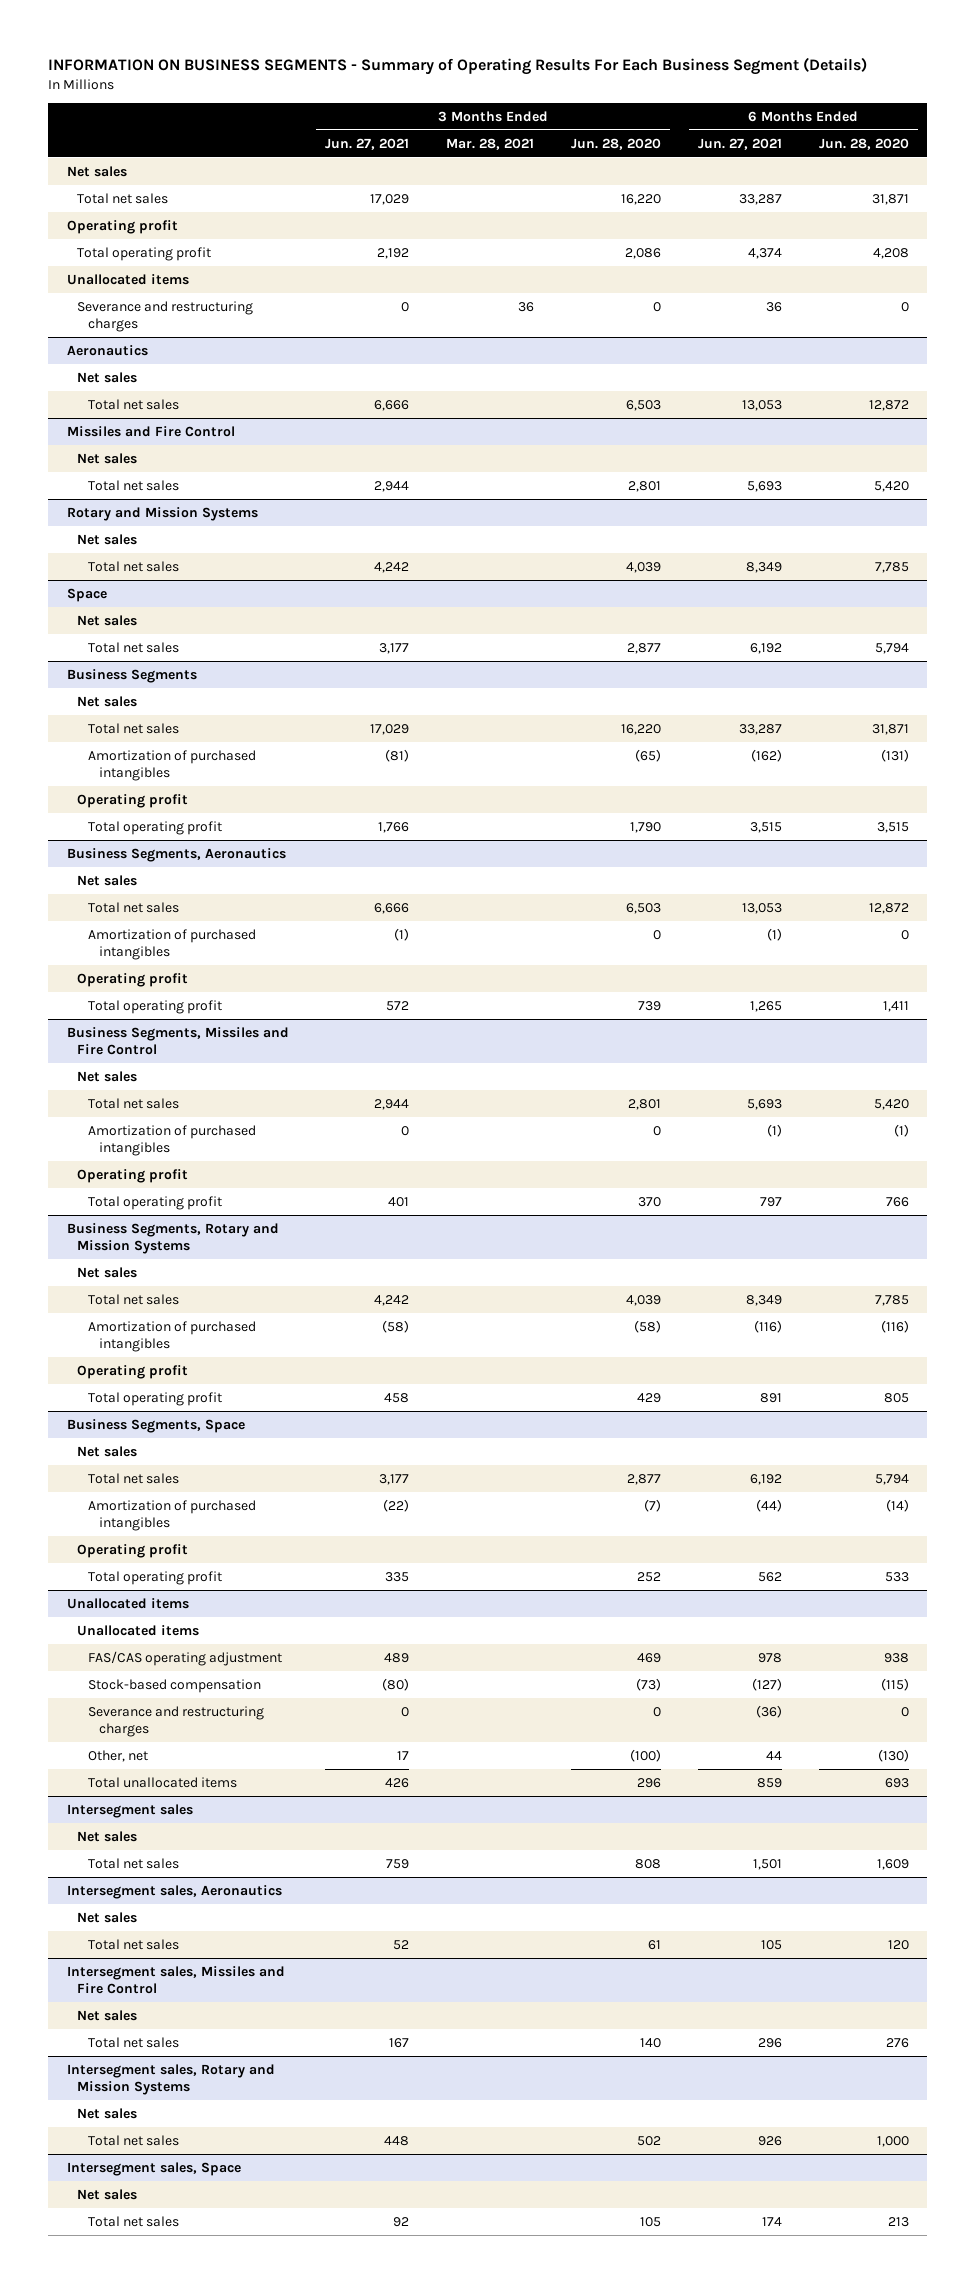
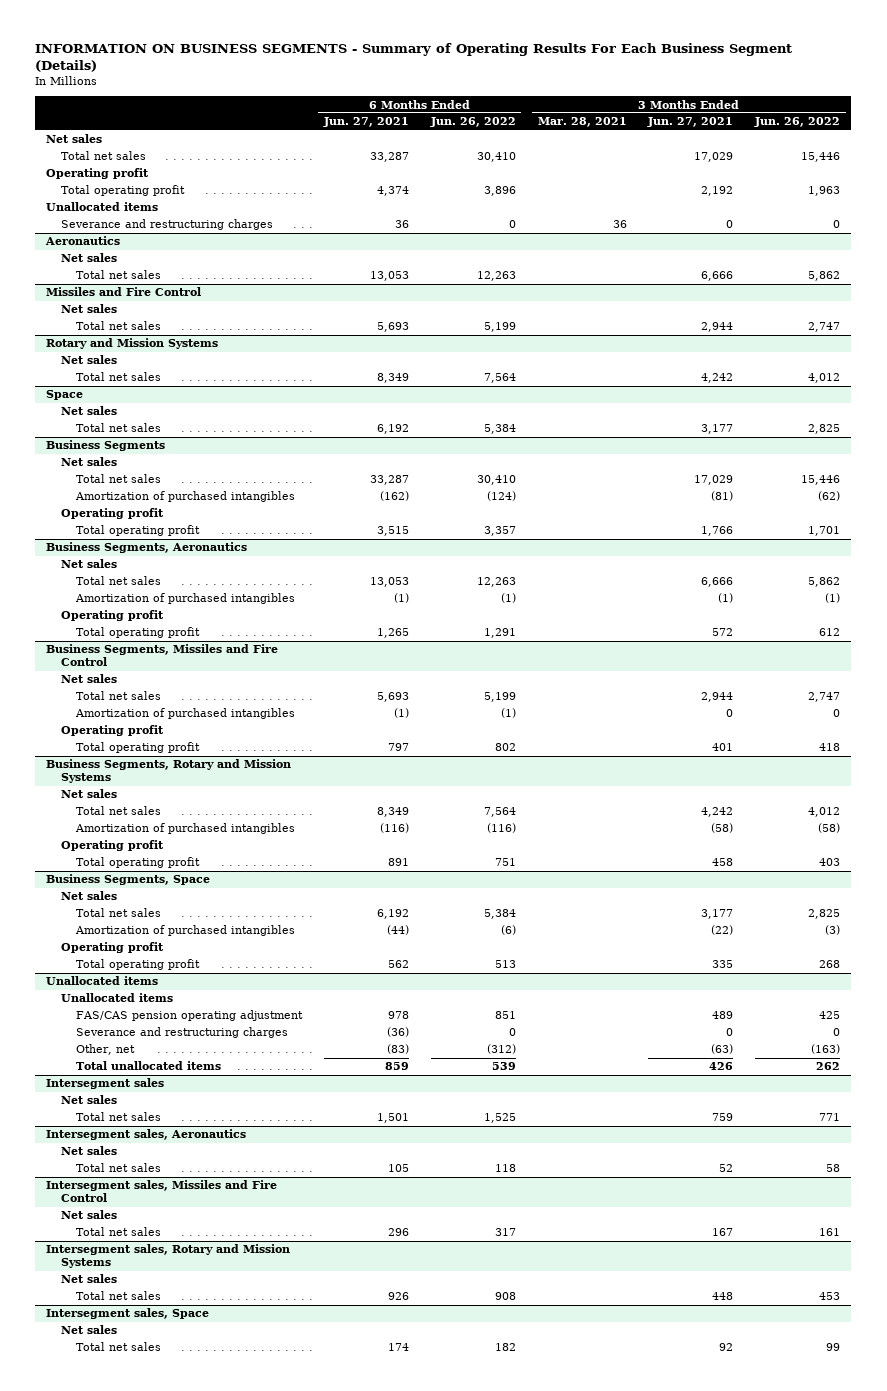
- | 3 Months Ended Jun. 27, 2021 | 3 Months Ended Mar. 28, 2021 | 3 Months Ended Jun. 28, 2020 | 6 Months Ended Jun. 27, 2021 | 6 Months Ended Jun. 28, 2020
+ | 6 Months Ended Jun. 27, 2021 | 6 Months Ended Jun. 26, 2022 | 3 Months Ended Mar. 28, 2021 | 3 Months Ended Jun. 27, 2021 | 3 Months Ended Jun. 26, 2022
@ Unallocated items
- FAS/CAS operating adjustment | 489 | | 469 | 978 | 938
- Stock-based compensation | (80) | | (73) | (127) | (115)
+ FAS/CAS pension operating adjustment | 978 | 851 | | 489 | 425
- Other, net | 17 | | (100) | 44 | (130)
+ Other, net | (83) | (312) | | (63) | (163)

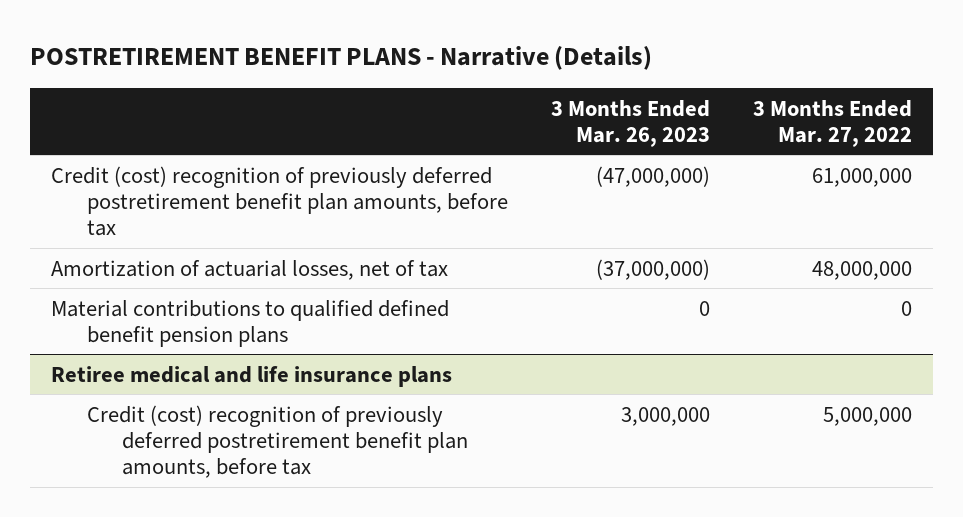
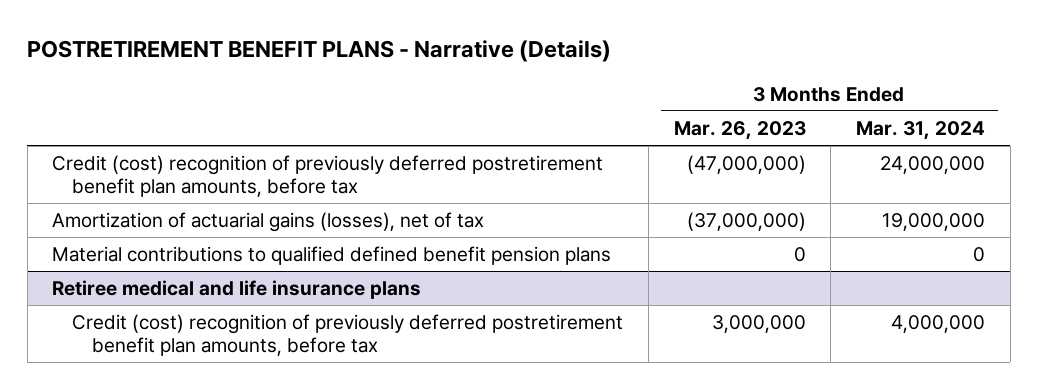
- | 3 Months Ended Mar. 26, 2023 | 3 Months Ended Mar. 27, 2022
+ | 3 Months Ended Mar. 26, 2023 | 3 Months Ended Mar. 31, 2024
- Amortization of actuarial losses, net of tax | (37,000,000) | 48,000,000
+ Amortization of actuarial gains (losses), net of tax | (37,000,000) | 19,000,000

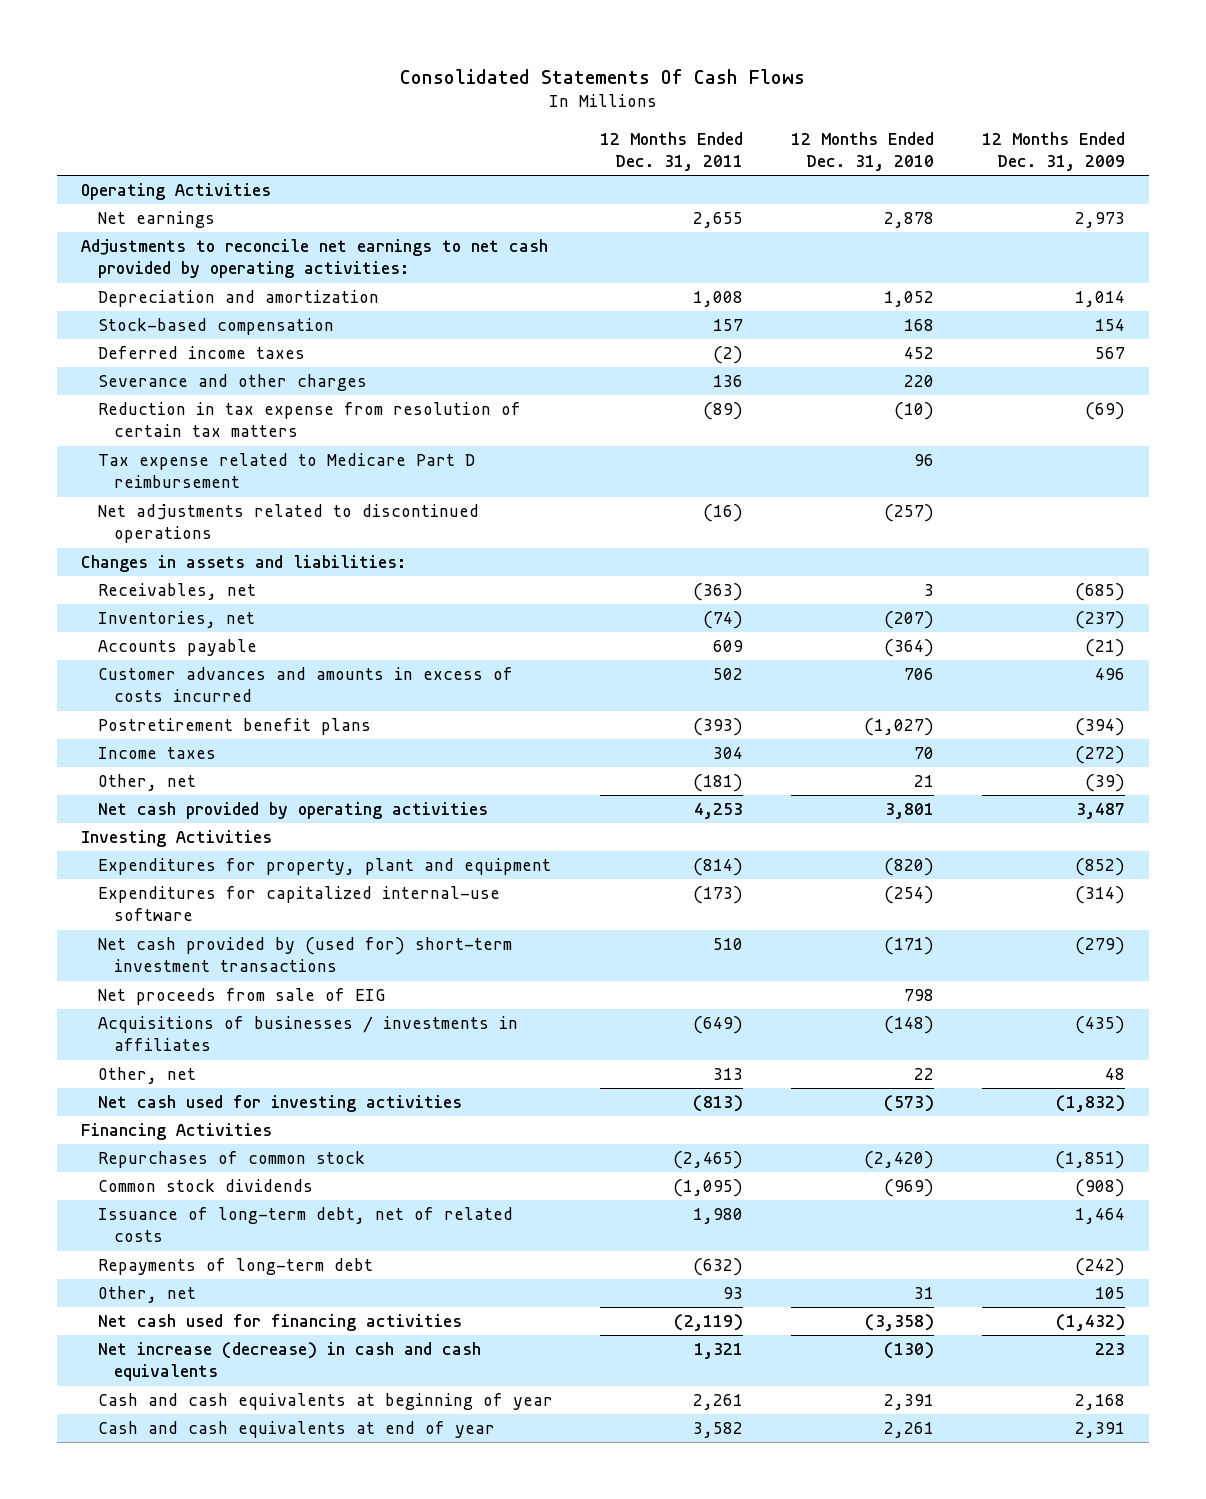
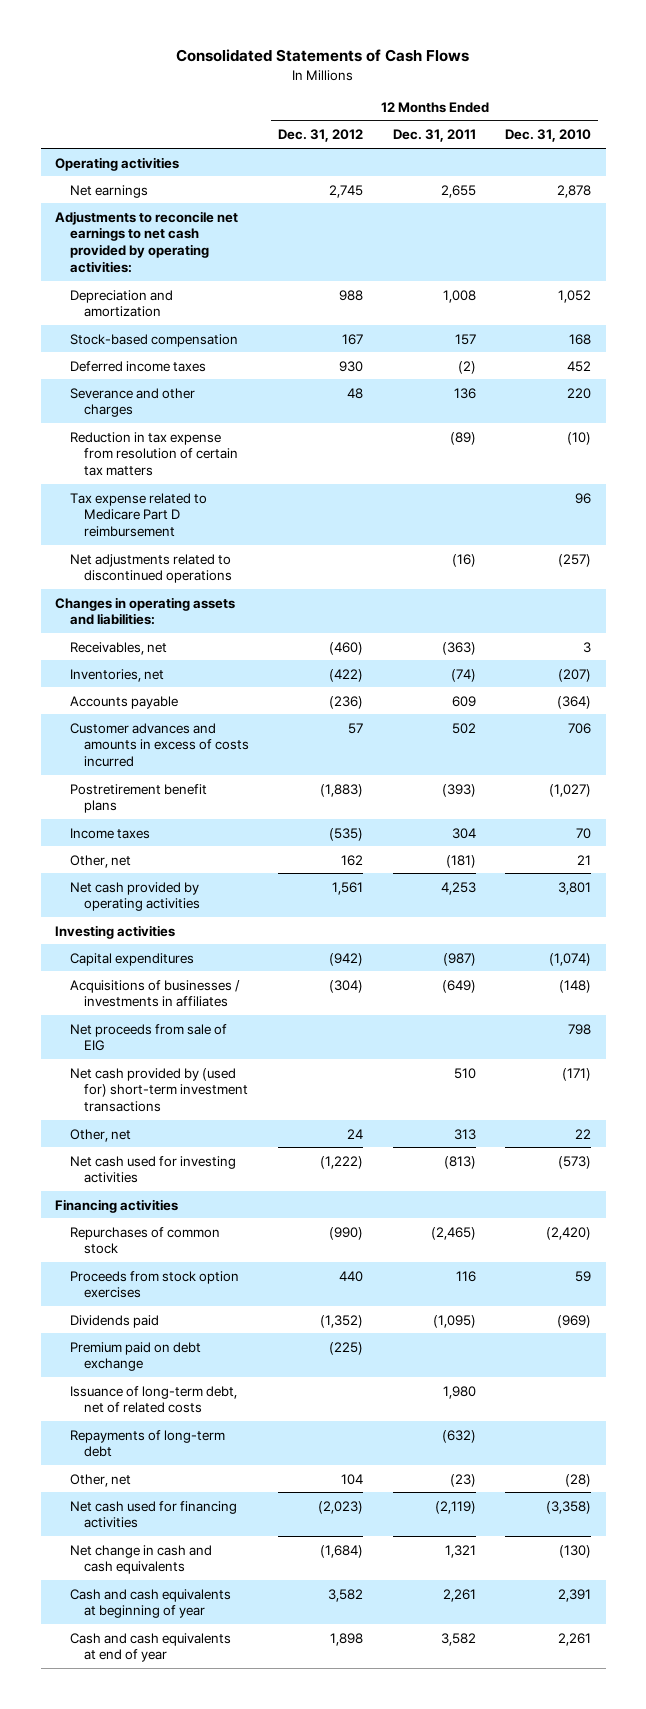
- Consolidated Statements Of Cash Flows
+ Consolidated Statements of Cash Flows
- | 12 Months Ended Dec. 31, 2011 | 12 Months Ended Dec. 31, 2010 | 12 Months Ended Dec. 31, 2009
+ | 12 Months Ended Dec. 31, 2012 | 12 Months Ended Dec. 31, 2011 | 12 Months Ended Dec. 31, 2010
- Operating Activities
+ Operating activities
- Changes in assets and liabilities:
+ Changes in operating assets and liabilities:
- Investing Activities
- Expenditures for property, plant and equipment | (814) | (820) | (852)
- Expenditures for capitalized internal-use software | (173) | (254) | (314)
+ Investing activities
+ Capital expenditures | (942) | (987) | (1,074)
moved down: Net proceeds from sale of EIG | | | 798
moved down: Net cash provided by (used for) short-term investment transactions | | 510 | (171)
- Financing Activities
+ Financing activities
- Common stock dividends | (1,095) | (969) | (908)
+ Proceeds from stock option exercises | 440 | 116 | 59
+ Dividends paid | (1,352) | (1,095) | (969)
+ Premium paid on debt exchange | (225) | |
- Other, net | 93 | 31 | 105
+ Other, net | 104 | (23) | (28)
- Net increase (decrease) in cash and cash equivalents | 1,321 | (130) | 223
+ Net change in cash and cash equivalents | (1,684) | 1,321 | (130)

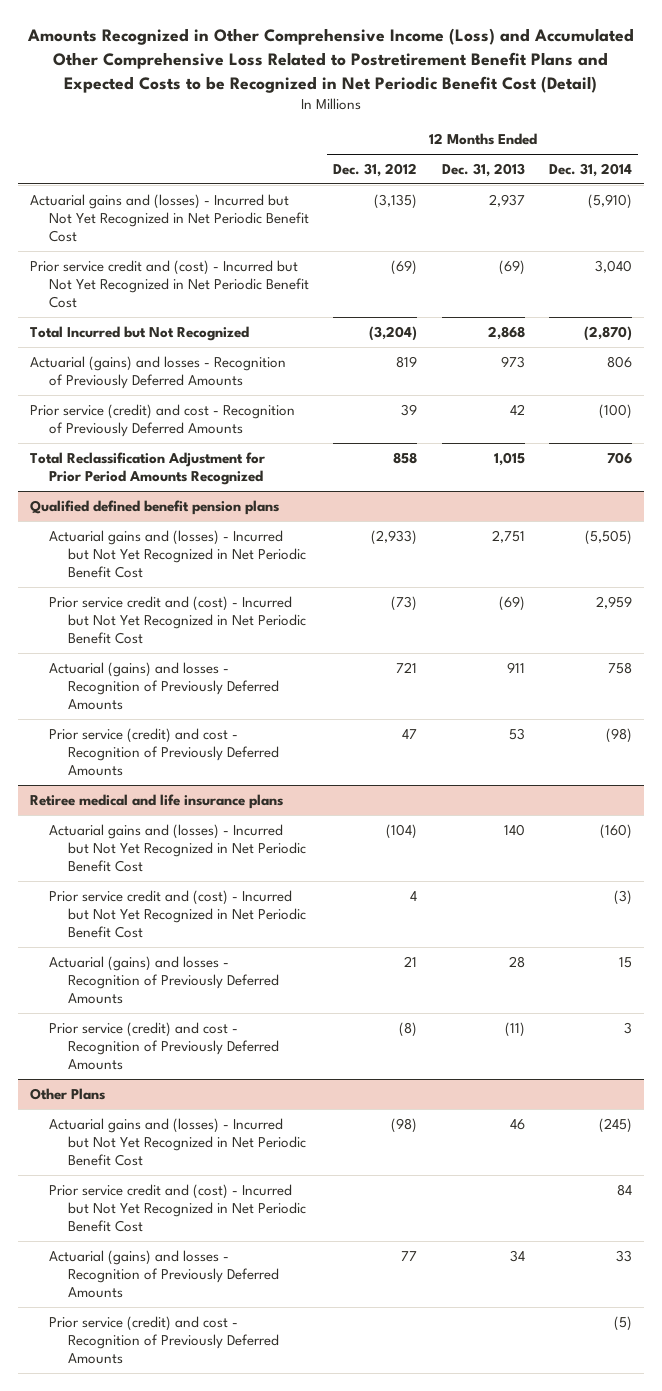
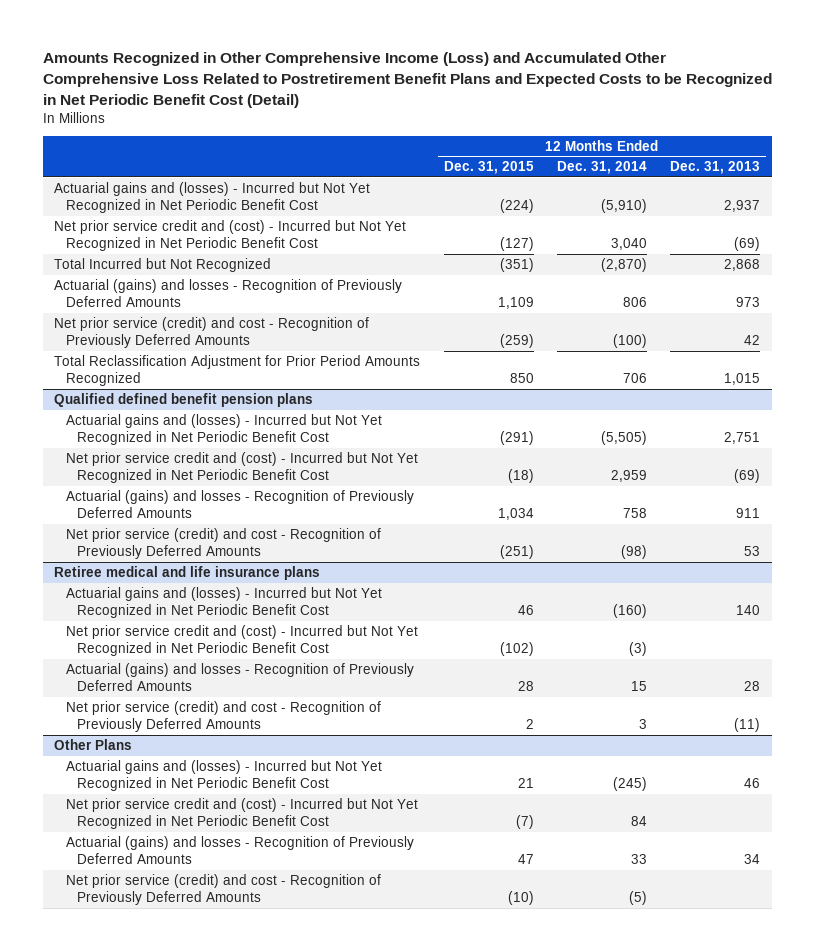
- | 12 Months Ended Dec. 31, 2012 | 12 Months Ended Dec. 31, 2013 | 12 Months Ended Dec. 31, 2014
+ | 12 Months Ended Dec. 31, 2015 | 12 Months Ended Dec. 31, 2014 | 12 Months Ended Dec. 31, 2013
- Prior service credit and (cost) - Incurred but Not Yet Recognized in Net Periodic Benefit Cost | (69) | (69) | 3,040
+ Net prior service credit and (cost) - Incurred but Not Yet Recognized in Net Periodic Benefit Cost | (127) | 3,040 | (69)
- Prior service (credit) and cost - Recognition of Previously Deferred Amounts | 39 | 42 | (100)
+ Net prior service (credit) and cost - Recognition of Previously Deferred Amounts | (259) | (100) | 42
@ Qualified defined benefit pension plans
- Prior service credit and (cost) - Incurred but Not Yet Recognized in Net Periodic Benefit Cost | (73) | (69) | 2,959
+ Net prior service credit and (cost) - Incurred but Not Yet Recognized in Net Periodic Benefit Cost | (18) | 2,959 | (69)
- Prior service (credit) and cost - Recognition of Previously Deferred Amounts | 47 | 53 | (98)
+ Net prior service (credit) and cost - Recognition of Previously Deferred Amounts | (251) | (98) | 53
@ Retiree medical and life insurance plans
- Prior service credit and (cost) - Incurred but Not Yet Recognized in Net Periodic Benefit Cost | 4 | | (3)
+ Net prior service credit and (cost) - Incurred but Not Yet Recognized in Net Periodic Benefit Cost | (102) | (3) |
- Prior service (credit) and cost - Recognition of Previously Deferred Amounts | (8) | (11) | 3
+ Net prior service (credit) and cost - Recognition of Previously Deferred Amounts | 2 | 3 | (11)
@ Other Plans
- Prior service credit and (cost) - Incurred but Not Yet Recognized in Net Periodic Benefit Cost | | | 84
+ Net prior service credit and (cost) - Incurred but Not Yet Recognized in Net Periodic Benefit Cost | (7) | 84 |
- Prior service (credit) and cost - Recognition of Previously Deferred Amounts | | | (5)
+ Net prior service (credit) and cost - Recognition of Previously Deferred Amounts | (10) | (5) |

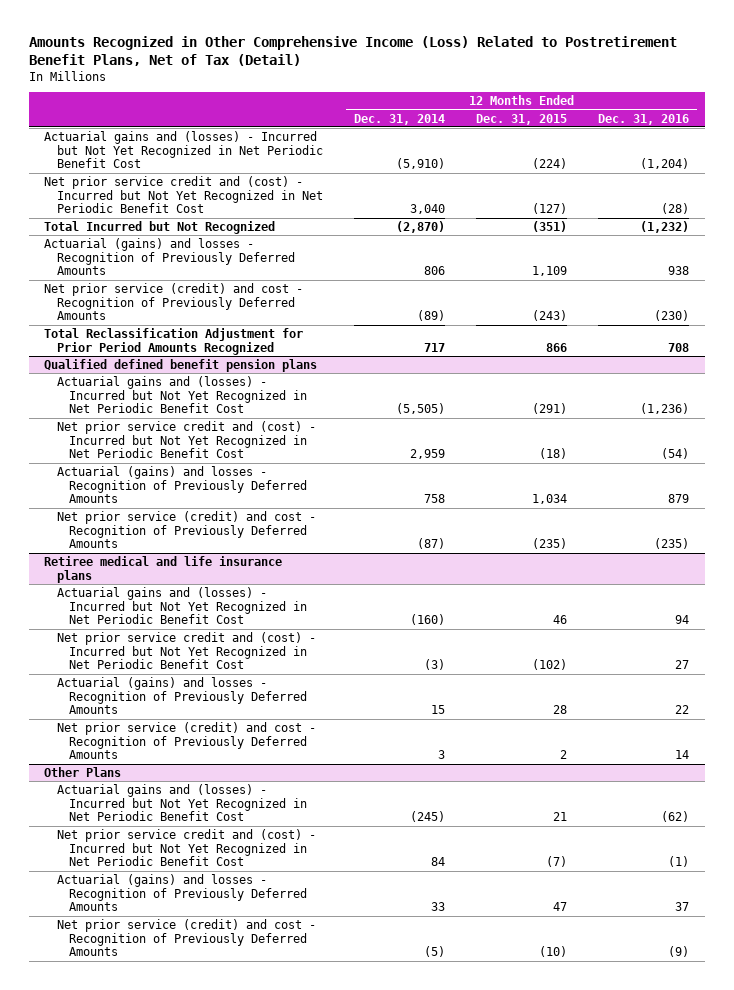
- Amounts Recognized in Other Comprehensive Income (Loss) and Accumulated Other Comprehensive Loss Related to Postretirement Benefit Plans and Expected Costs to be Recognized in Net Periodic Benefit Cost (Detail)
+ Amounts Recognized in Other Comprehensive Income (Loss) Related to Postretirement Benefit Plans, Net of Tax (Detail)
- | 12 Months Ended Dec. 31, 2015 | 12 Months Ended Dec. 31, 2014 | 12 Months Ended Dec. 31, 2013
+ | 12 Months Ended Dec. 31, 2014 | 12 Months Ended Dec. 31, 2015 | 12 Months Ended Dec. 31, 2016
- Net prior service (credit) and cost - Recognition of Previously Deferred Amounts | (259) | (100) | 42
- Total Reclassification Adjustment for Prior Period Amounts Recognized | 850 | 706 | 1,015
+ Net prior service (credit) and cost - Recognition of Previously Deferred Amounts | (89) | (243) | (230)
+ Total Reclassification Adjustment for Prior Period Amounts Recognized | 717 | 866 | 708
@ Qualified defined benefit pension plans
- Net prior service (credit) and cost - Recognition of Previously Deferred Amounts | (251) | (98) | 53
+ Net prior service (credit) and cost - Recognition of Previously Deferred Amounts | (87) | (235) | (235)

